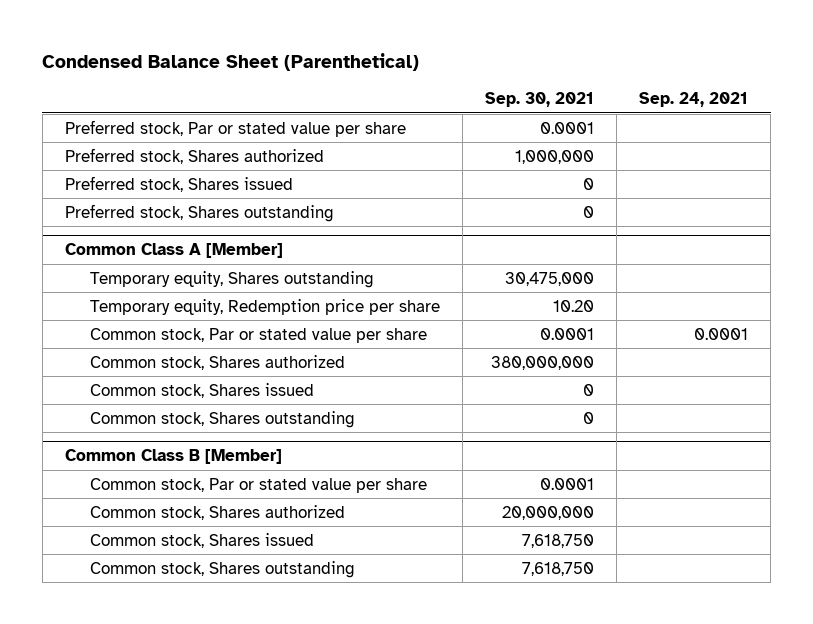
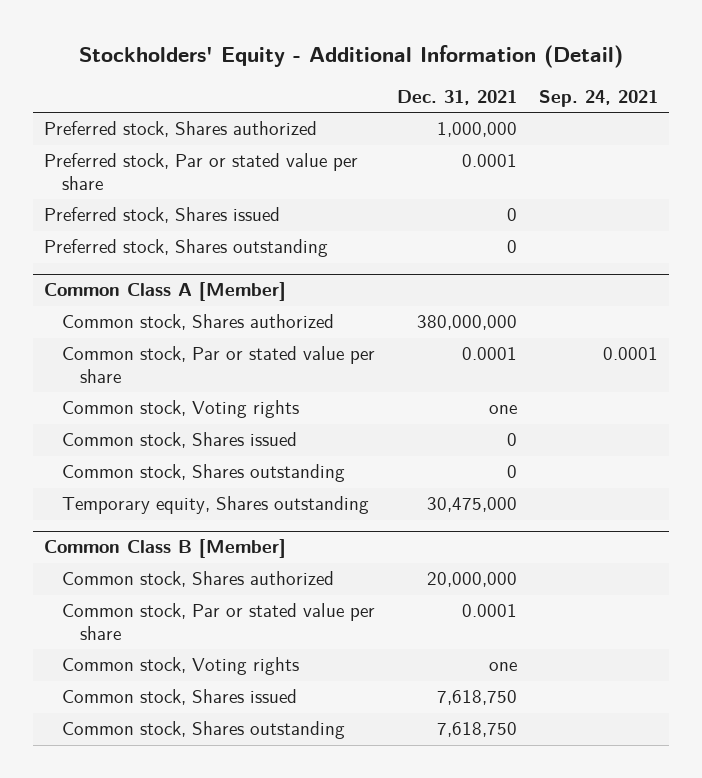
- Condensed Balance Sheet (Parenthetical)
+ Stockholders' Equity - Additional Information (Detail)
- | Sep. 30, 2021 | Sep. 24, 2021
+ | Dec. 31, 2021 | Sep. 24, 2021
moved down: Preferred stock, Par or stated value per share | 0.0001 |
@ Common Class A [Member]
- Temporary equity, Redemption price per share | 10.20 |
moved down: Common stock, Par or stated value per share | 0.0001 | 0.0001
+ Common stock, Voting rights | one |
moved down: Temporary equity, Shares outstanding | 30,475,000 |
@ Common Class B [Member]
moved down: Common stock, Par or stated value per share | 0.0001 |
+ Common stock, Voting rights | one |

